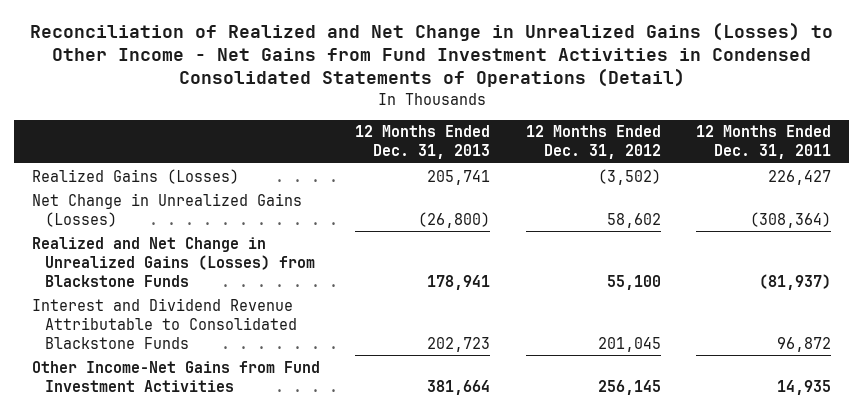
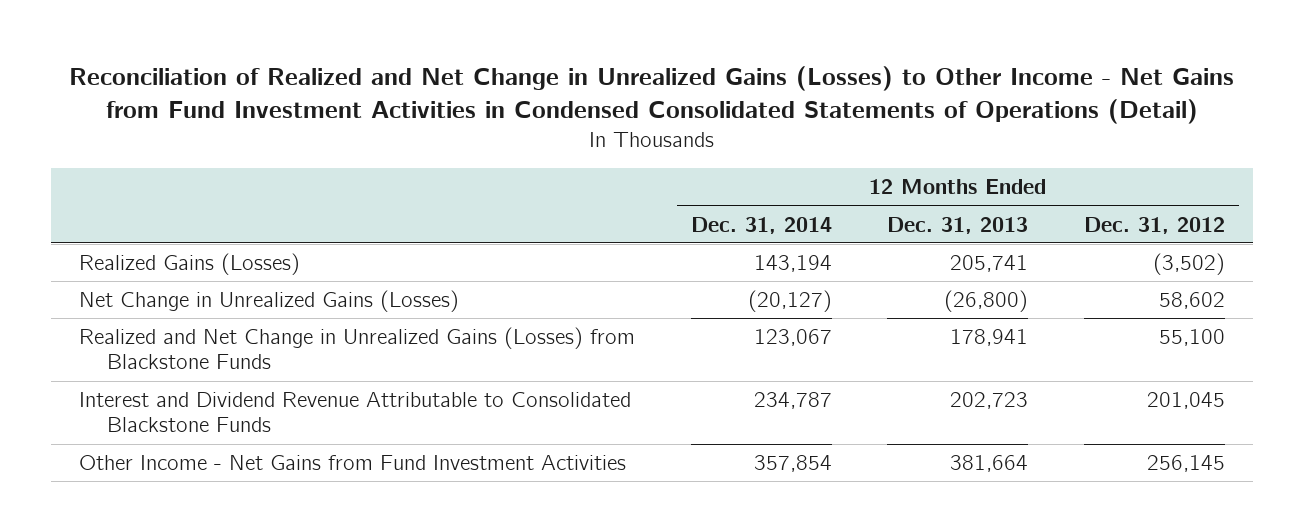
- | 12 Months Ended Dec. 31, 2013 | 12 Months Ended Dec. 31, 2012 | 12 Months Ended Dec. 31, 2011
+ | 12 Months Ended Dec. 31, 2014 | 12 Months Ended Dec. 31, 2013 | 12 Months Ended Dec. 31, 2012
- Other Income-Net Gains from Fund Investment Activities | 381,664 | 256,145 | 14,935
+ Other Income - Net Gains from Fund Investment Activities | 357,854 | 381,664 | 256,145

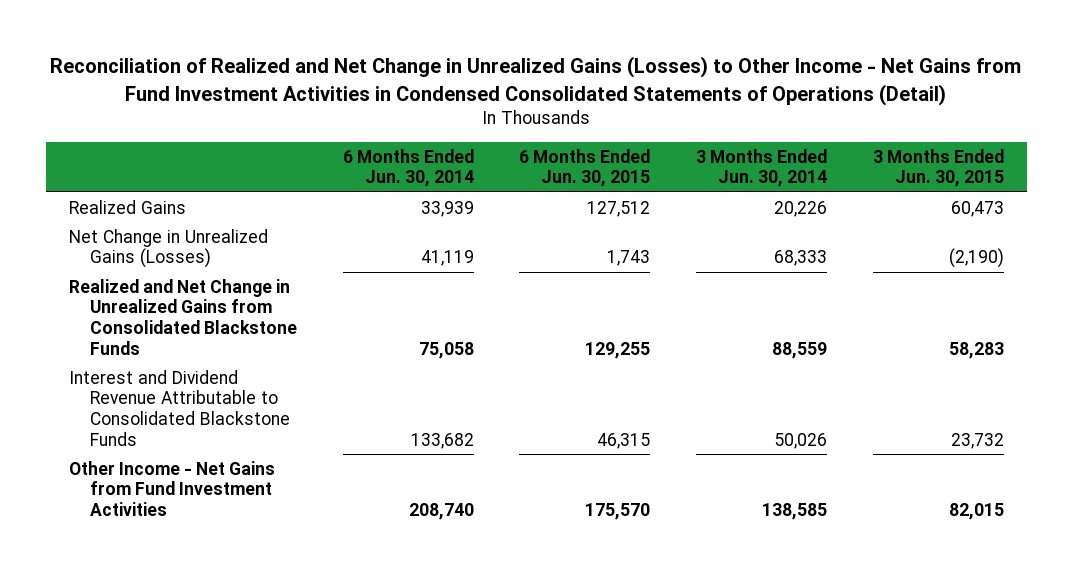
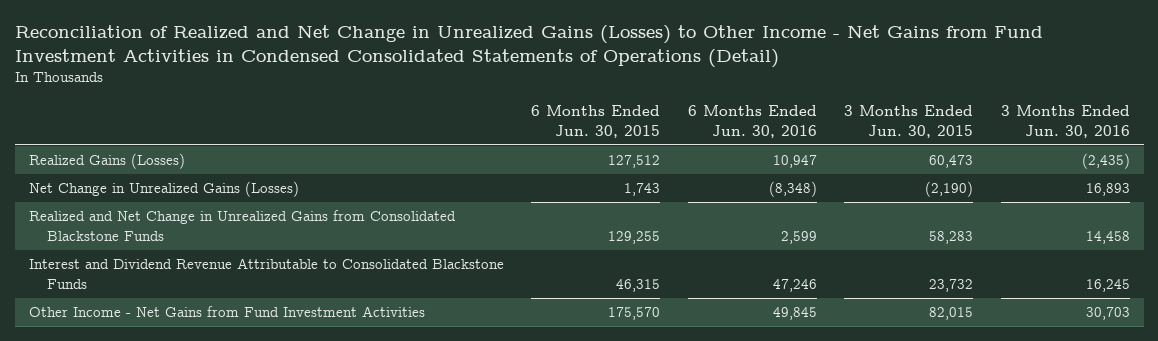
- | 6 Months Ended Jun. 30, 2014 | 6 Months Ended Jun. 30, 2015 | 3 Months Ended Jun. 30, 2014 | 3 Months Ended Jun. 30, 2015
+ | 6 Months Ended Jun. 30, 2015 | 6 Months Ended Jun. 30, 2016 | 3 Months Ended Jun. 30, 2015 | 3 Months Ended Jun. 30, 2016
- Realized Gains | 33,939 | 127,512 | 20,226 | 60,473
+ Realized Gains (Losses) | 127,512 | 10,947 | 60,473 | (2,435)

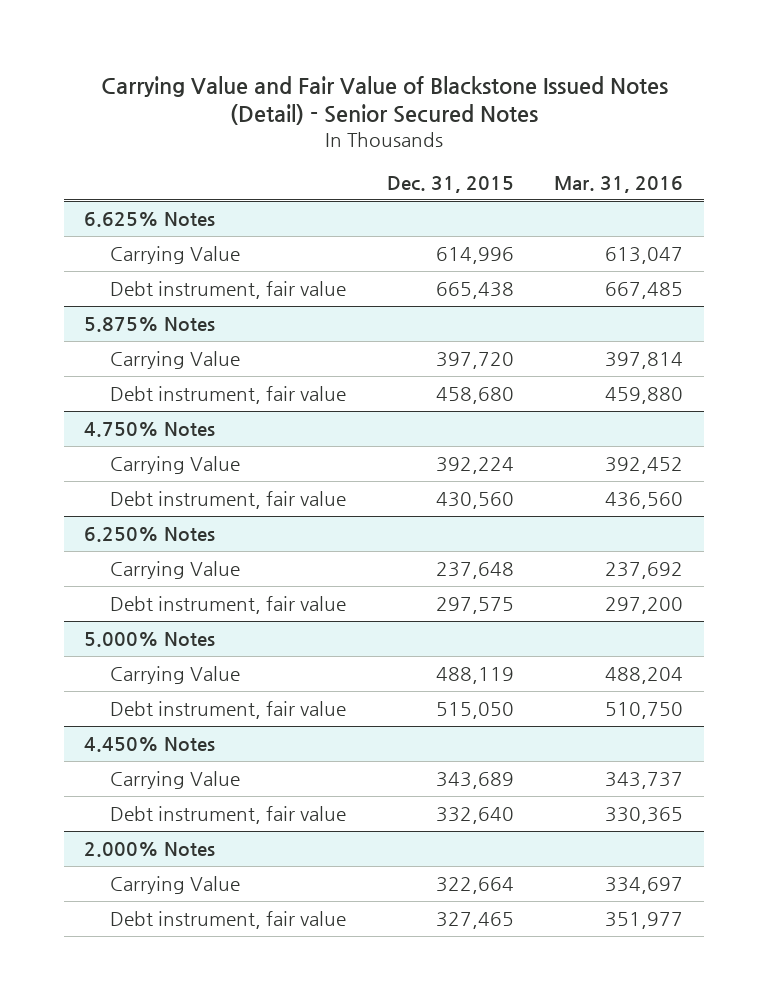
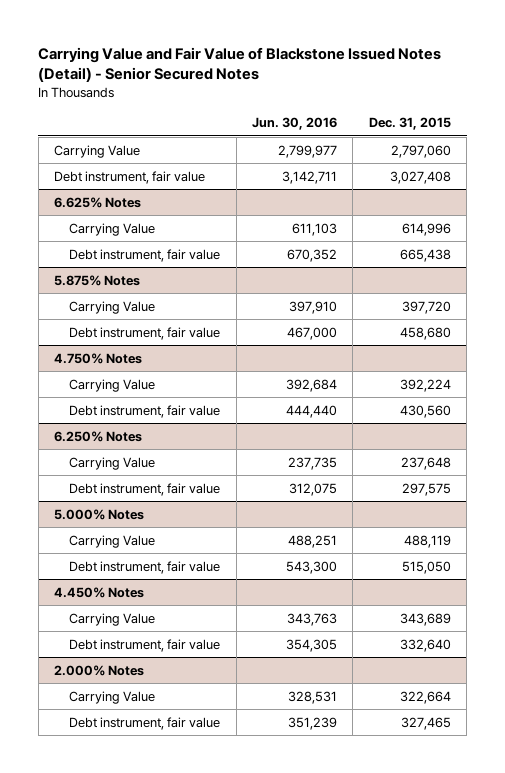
- | Dec. 31, 2015 | Mar. 31, 2016
+ | Jun. 30, 2016 | Dec. 31, 2015
+ Carrying Value | 2,799,977 | 2,797,060
+ Debt instrument, fair value | 3,142,711 | 3,027,408

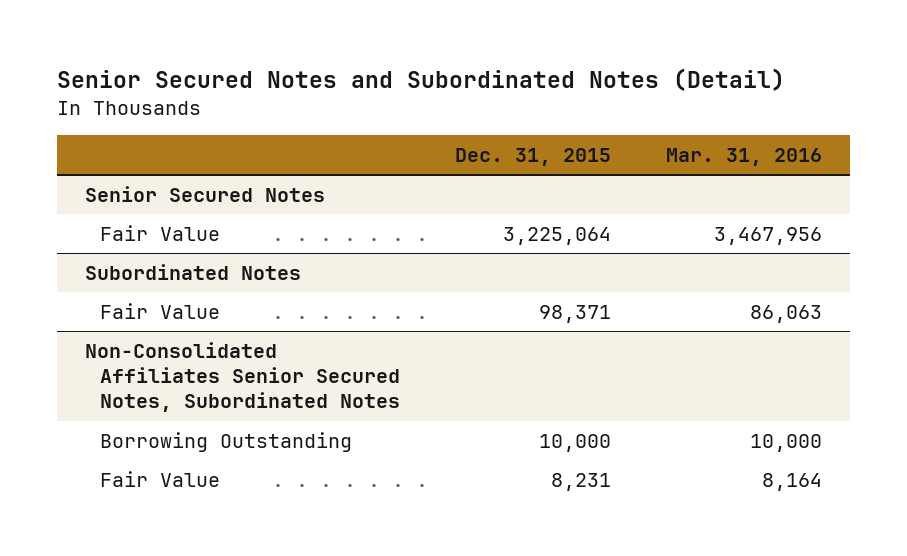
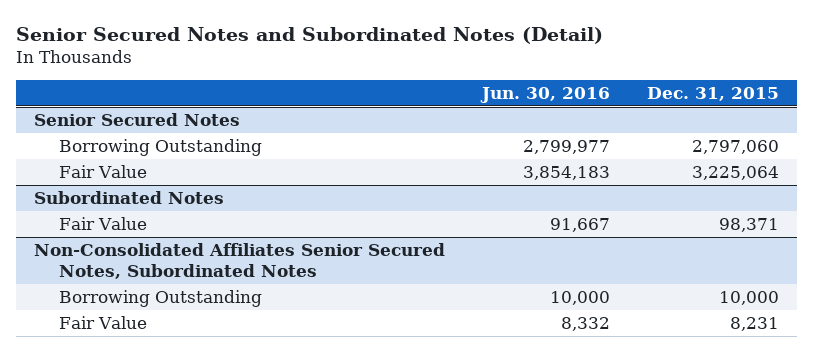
- | Dec. 31, 2015 | Mar. 31, 2016
+ | Jun. 30, 2016 | Dec. 31, 2015
@ Senior Secured Notes
+ Borrowing Outstanding | 2,799,977 | 2,797,060

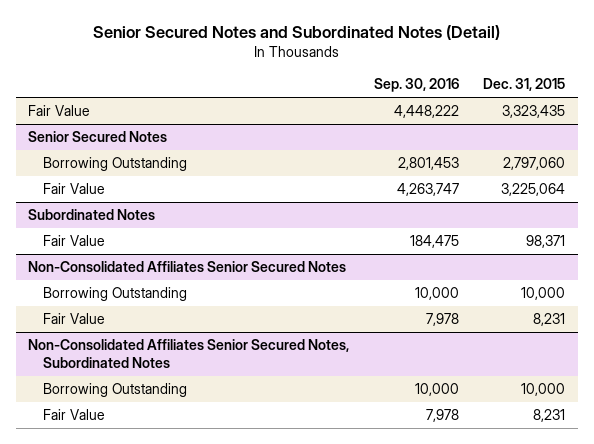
- | Jun. 30, 2016 | Dec. 31, 2015
+ | Sep. 30, 2016 | Dec. 31, 2015
+ Fair Value | 4,448,222 | 3,323,435
+ Non-Consolidated Affiliates Senior Secured Notes
+ Borrowing Outstanding | 10,000 | 10,000
+ Fair Value | 7,978 | 8,231

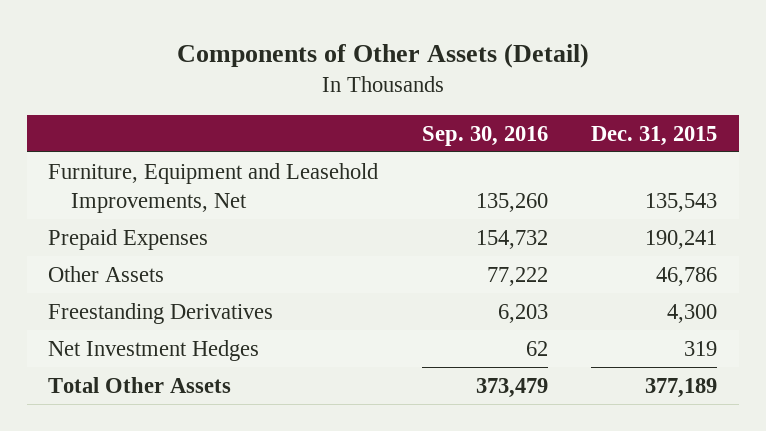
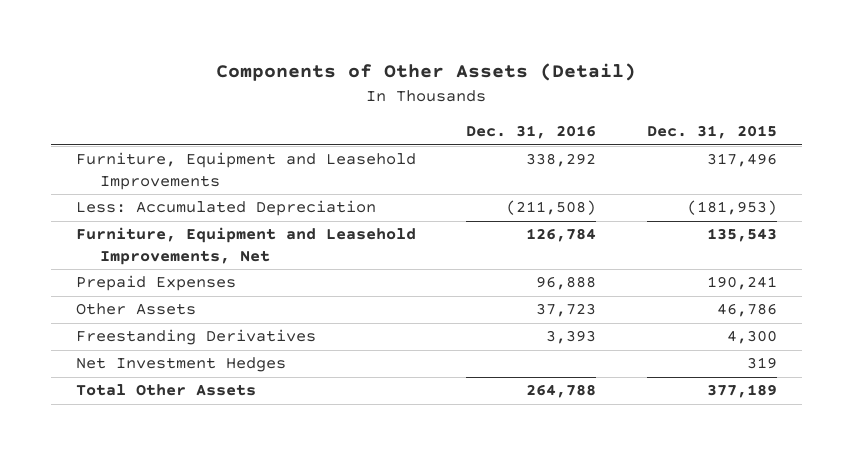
- | Sep. 30, 2016 | Dec. 31, 2015
+ | Dec. 31, 2016 | Dec. 31, 2015
+ Furniture, Equipment and Leasehold Improvements | 338,292 | 317,496
+ Less: Accumulated Depreciation | (211,508) | (181,953)

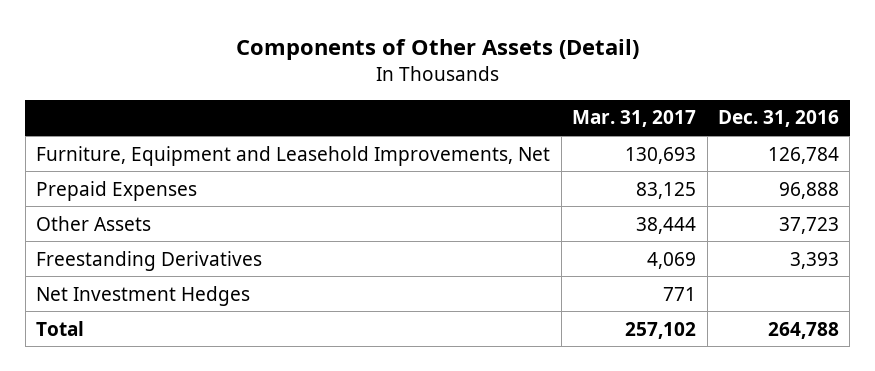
- | Dec. 31, 2016 | Dec. 31, 2015
+ | Mar. 31, 2017 | Dec. 31, 2016
- Furniture, Equipment and Leasehold Improvements | 338,292 | 317,496
- Less: Accumulated Depreciation | (211,508) | (181,953)
- Total Other Assets | 264,788 | 377,189
+ Total | 257,102 | 264,788

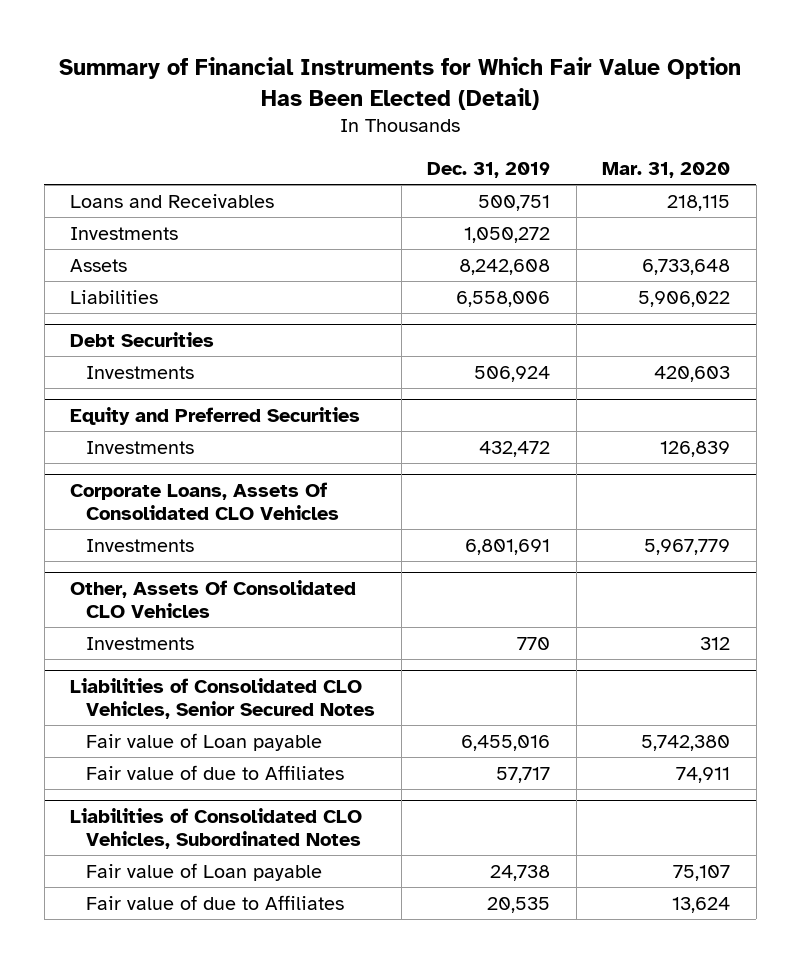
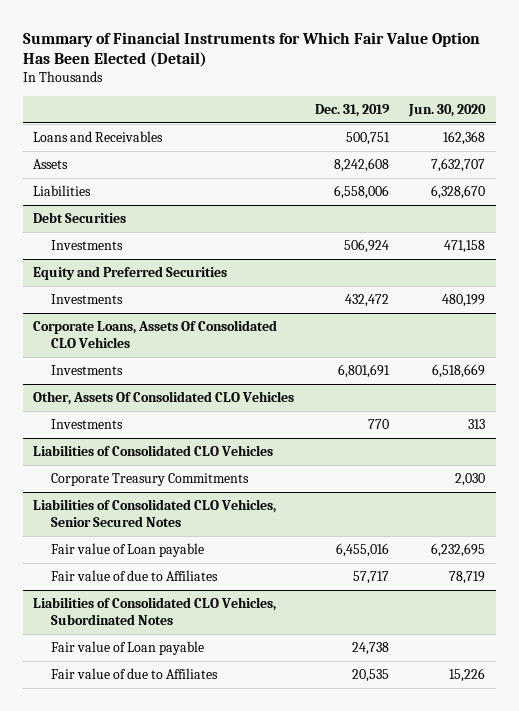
- | Dec. 31, 2019 | Mar. 31, 2020
+ | Dec. 31, 2019 | Jun. 30, 2020
- Investments | 1,050,272 |
+ Liabilities of Consolidated CLO Vehicles
+ Corporate Treasury Commitments | | 2,030

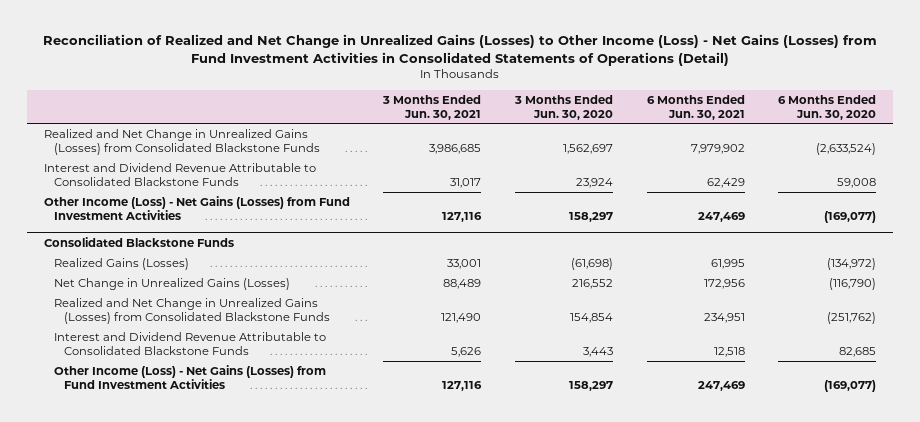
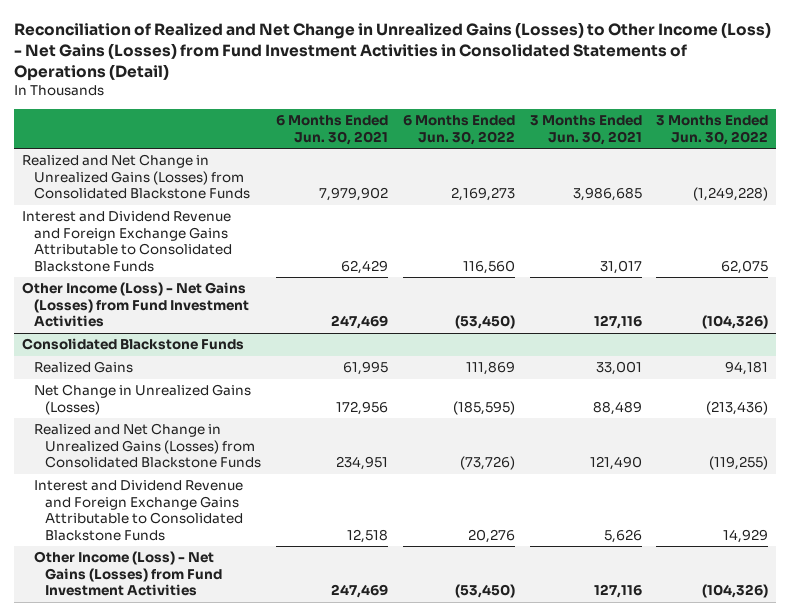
- | 3 Months Ended Jun. 30, 2021 | 3 Months Ended Jun. 30, 2020 | 6 Months Ended Jun. 30, 2021 | 6 Months Ended Jun. 30, 2020
+ | 6 Months Ended Jun. 30, 2021 | 6 Months Ended Jun. 30, 2022 | 3 Months Ended Jun. 30, 2021 | 3 Months Ended Jun. 30, 2022
- Interest and Dividend Revenue Attributable to Consolidated Blackstone Funds | 31,017 | 23,924 | 62,429 | 59,008
+ Interest and Dividend Revenue and Foreign Exchange Gains Attributable to Consolidated Blackstone Funds | 62,429 | 116,560 | 31,017 | 62,075
@ Consolidated Blackstone Funds
- Realized Gains (Losses) | 33,001 | (61,698) | 61,995 | (134,972)
+ Realized Gains | 61,995 | 111,869 | 33,001 | 94,181
- Interest and Dividend Revenue Attributable to Consolidated Blackstone Funds | 5,626 | 3,443 | 12,518 | 82,685
+ Interest and Dividend Revenue and Foreign Exchange Gains Attributable to Consolidated Blackstone Funds | 12,518 | 20,276 | 5,626 | 14,929

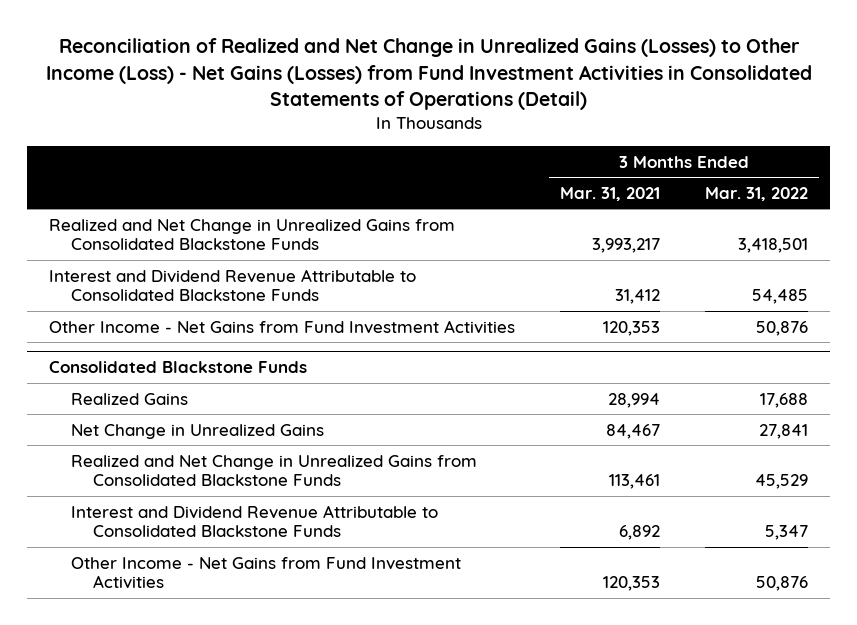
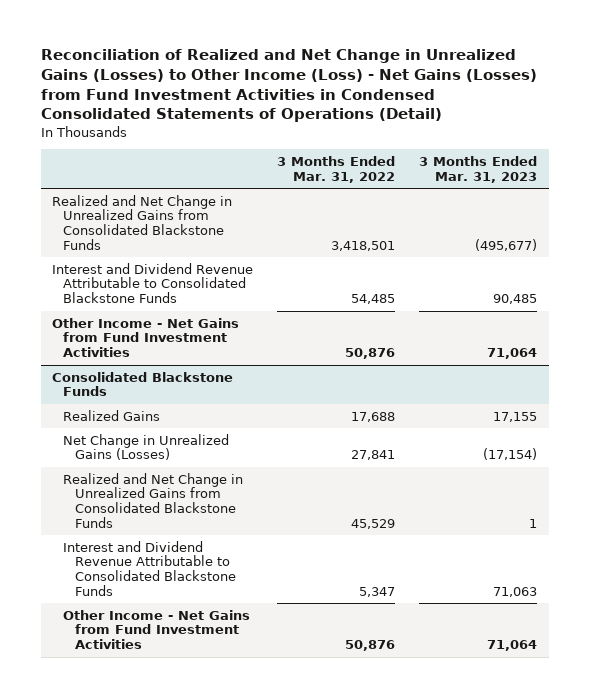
- Reconciliation of Realized and Net Change in Unrealized Gains (Losses) to Other Income (Loss) - Net Gains (Losses) from Fund Investment Activities in Consolidated Statements of Operations (Detail)
+ Reconciliation of Realized and Net Change in Unrealized Gains (Losses) to Other Income (Loss) - Net Gains (Losses) from Fund Investment Activities in Condensed Consolidated Statements of Operations (Detail)
- | 3 Months Ended Mar. 31, 2021 | 3 Months Ended Mar. 31, 2022
+ | 3 Months Ended Mar. 31, 2022 | 3 Months Ended Mar. 31, 2023
@ Consolidated Blackstone Funds
- Net Change in Unrealized Gains | 84,467 | 27,841
+ Net Change in Unrealized Gains (Losses) | 27,841 | (17,154)

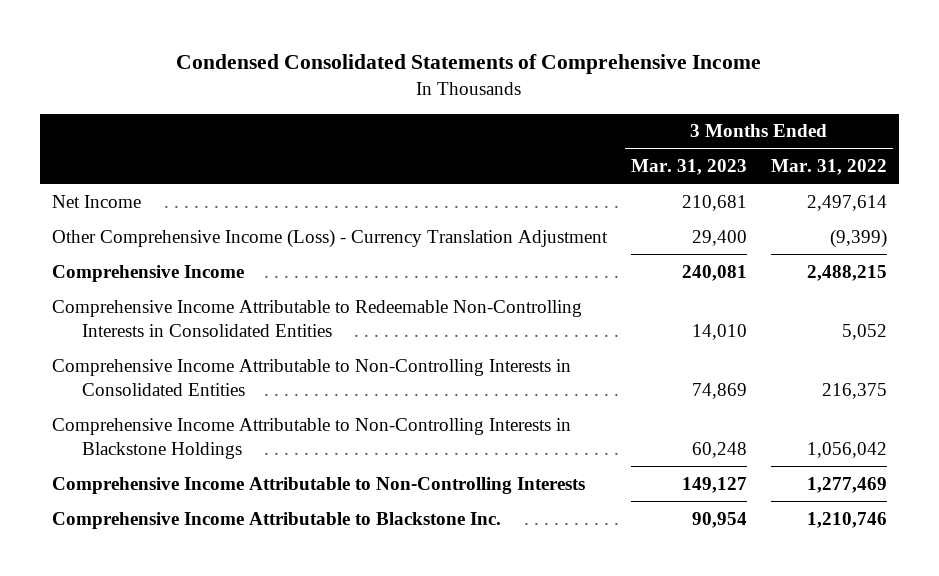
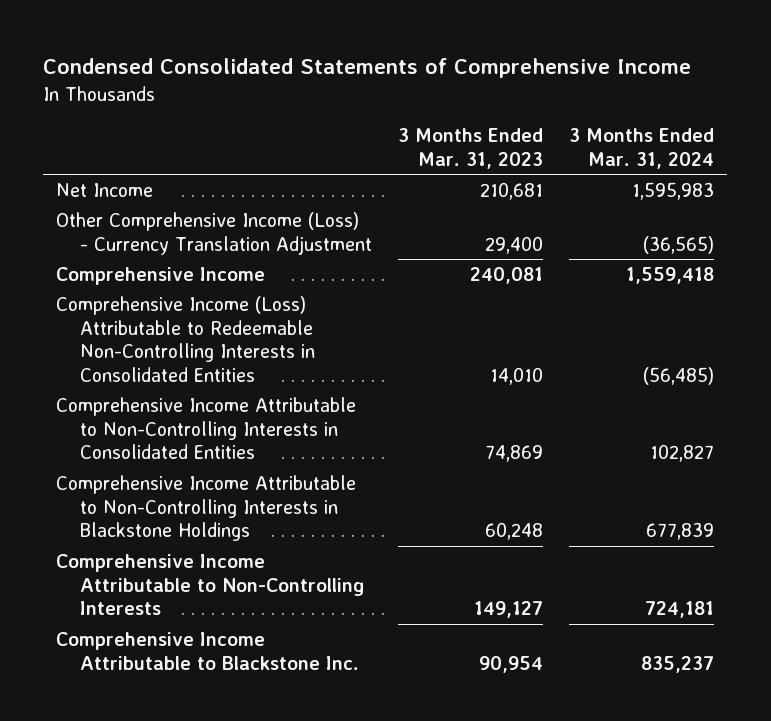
- | 3 Months Ended Mar. 31, 2023 | 3 Months Ended Mar. 31, 2022
+ | 3 Months Ended Mar. 31, 2023 | 3 Months Ended Mar. 31, 2024
- Comprehensive Income Attributable to Redeemable Non-Controlling Interests in Consolidated Entities | 14,010 | 5,052
+ Comprehensive Income (Loss) Attributable to Redeemable Non-Controlling Interests in Consolidated Entities | 14,010 | (56,485)

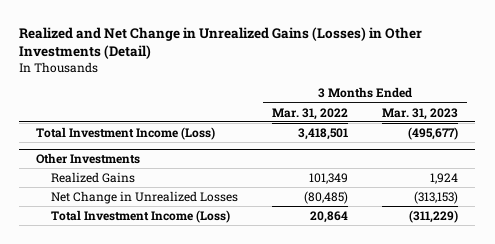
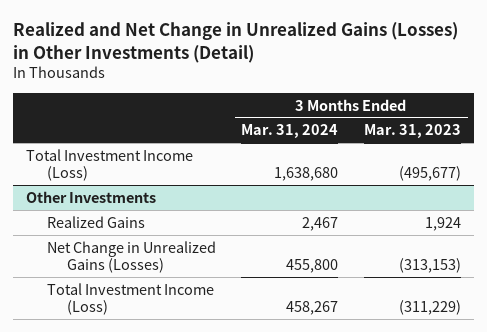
- | 3 Months Ended Mar. 31, 2022 | 3 Months Ended Mar. 31, 2023
+ | 3 Months Ended Mar. 31, 2024 | 3 Months Ended Mar. 31, 2023
@ Other Investments
- Net Change in Unrealized Losses | (80,485) | (313,153)
+ Net Change in Unrealized Gains (Losses) | 455,800 | (313,153)

